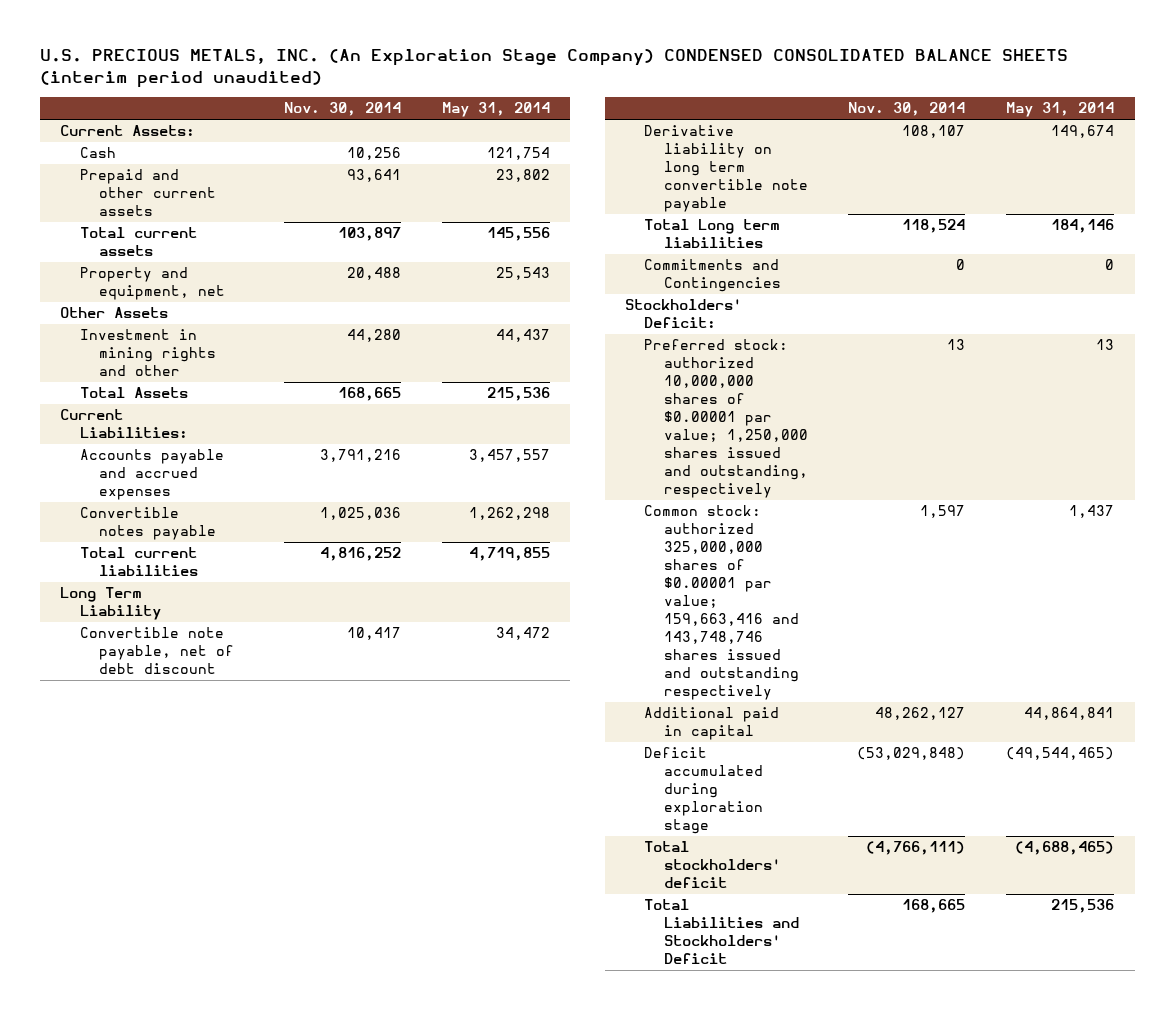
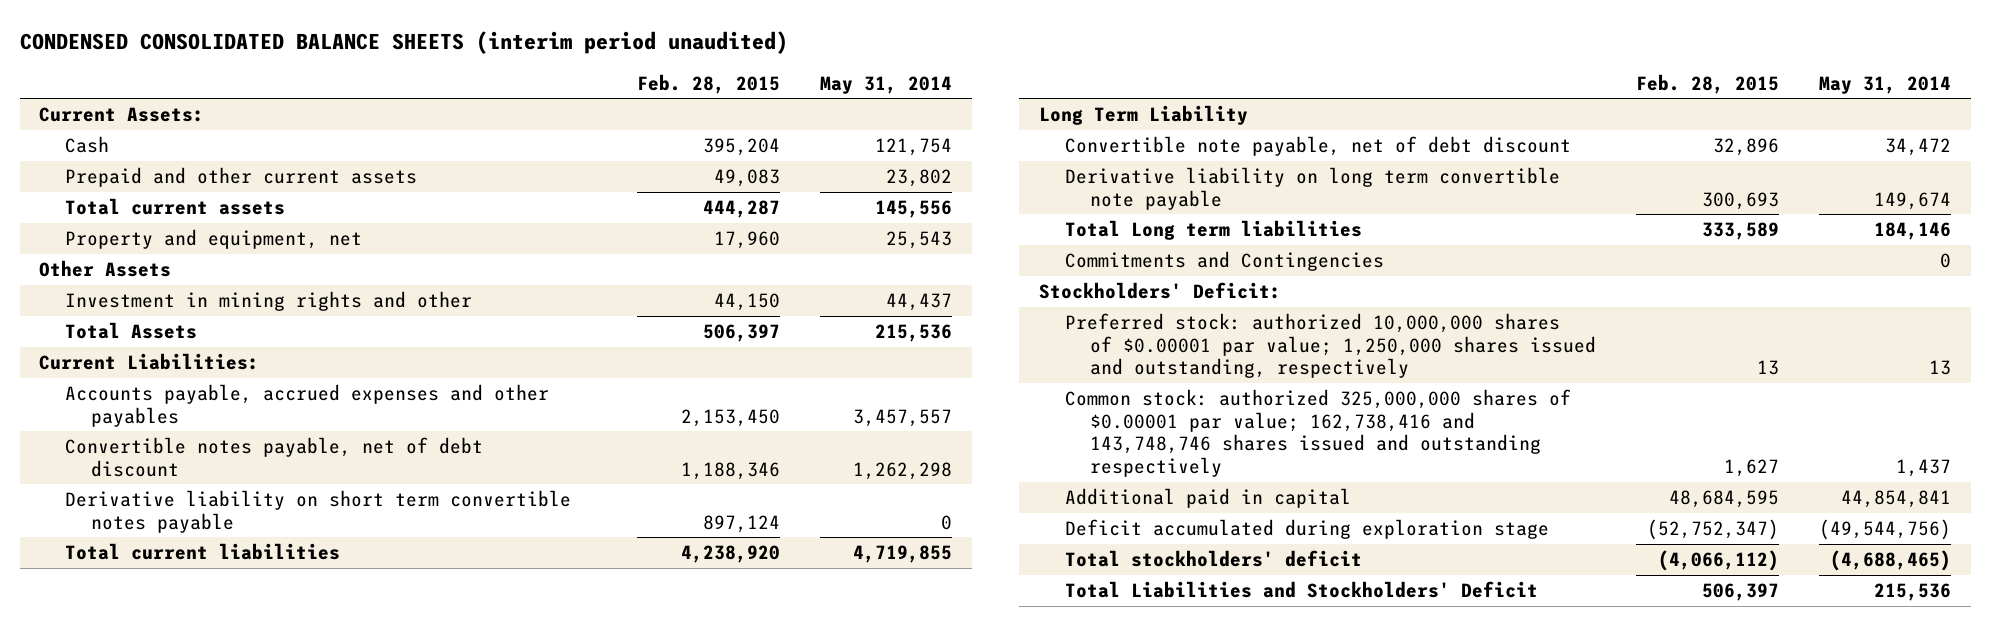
- U.S. PRECIOUS METALS, INC. (An Exploration Stage Company) CONDENSED CONSOLIDATED BALANCE SHEETS (interim period unaudited)
+ CONDENSED CONSOLIDATED BALANCE SHEETS (interim period unaudited)
- | Nov. 30, 2014 | May 31, 2014
+ | Feb. 28, 2015 | May 31, 2014
- Accounts payable and accrued expenses | 3,791,216 | 3,457,557
- Convertible notes payable | 1,025,036 | 1,262,298
+ Accounts payable, accrued expenses and other payables | 2,153,450 | 3,457,557
+ Convertible notes payable, net of debt discount | 1,188,346 | 1,262,298
+ Derivative liability on short term convertible notes payable | 897,124 | 0
- Common stock: authorized 325,000,000 shares of $0.00001 par value; 159,663,416 and 143,748,746 shares issued and outstanding respectively | 1,597 | 1,437
- Additional paid in capital | 48,262,127 | 44,864,841
- Deficit accumulated during exploration stage | (53,029,848) | (49,544,465)
+ Common stock: authorized 325,000,000 shares of $0.00001 par value; 162,738,416 and 143,748,746 shares issued and outstanding respectively | 1,627 | 1,437
+ Additional paid in capital | 48,684,595 | 44,854,841
+ Deficit accumulated during exploration stage | (52,752,347) | (49,544,756)

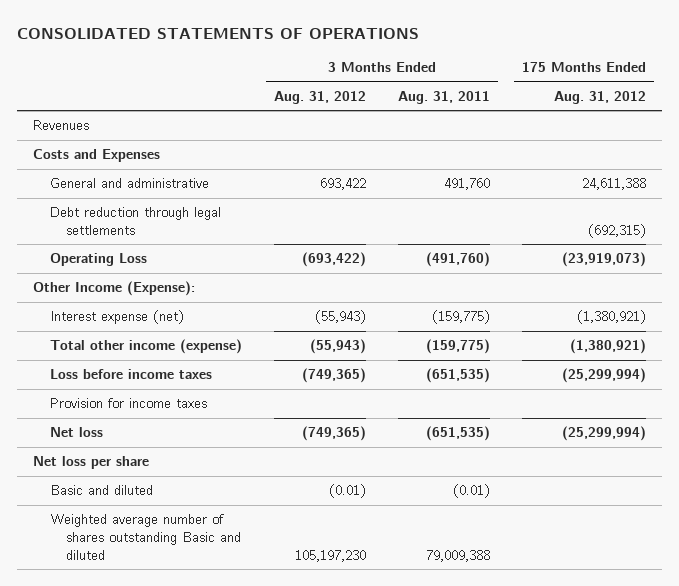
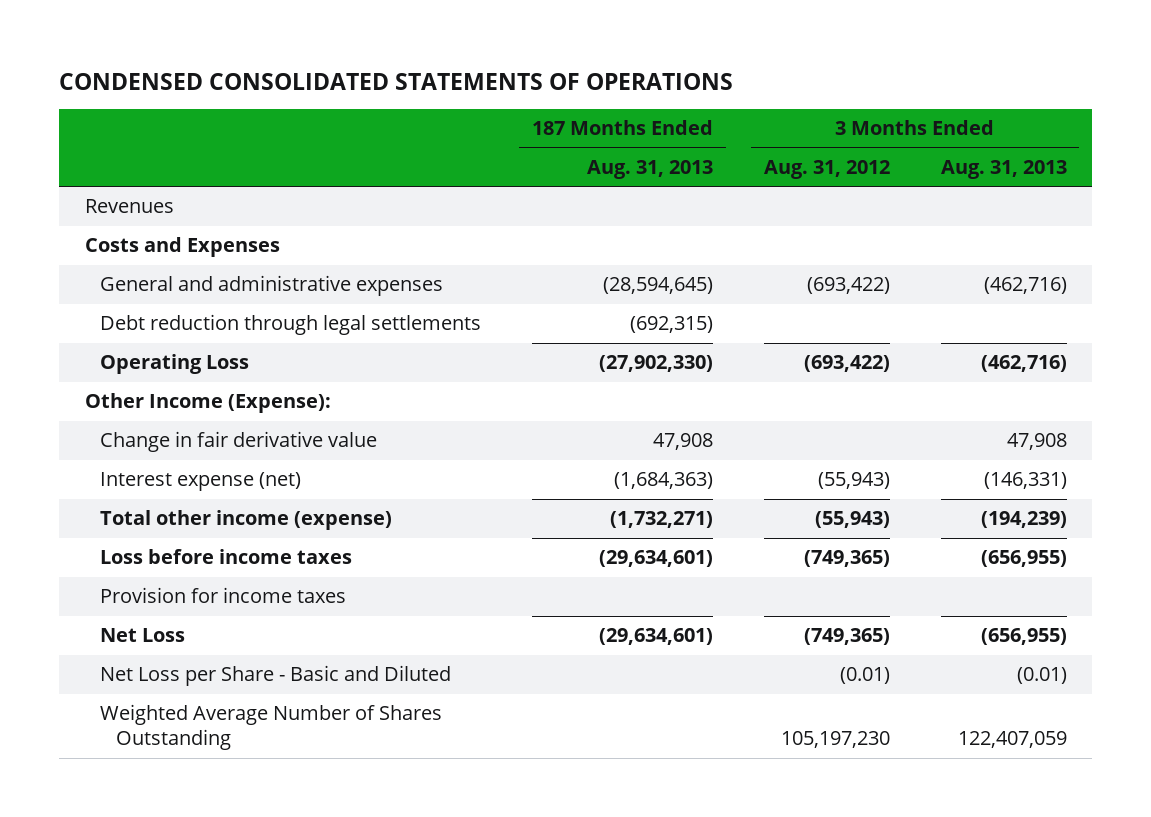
- CONSOLIDATED STATEMENTS OF OPERATIONS
+ CONDENSED CONSOLIDATED STATEMENTS OF OPERATIONS
- | 3 Months Ended Aug. 31, 2012 | 3 Months Ended Aug. 31, 2011 | 175 Months Ended Aug. 31, 2012
+ | 187 Months Ended Aug. 31, 2013 | 3 Months Ended Aug. 31, 2012 | 3 Months Ended Aug. 31, 2013
- General and administrative | 693,422 | 491,760 | 24,611,388
+ General and administrative expenses | (28,594,645) | (693,422) | (462,716)
+ Change in fair derivative value | 47,908 | | 47,908
- Net loss | (749,365) | (651,535) | (25,299,994)
- Net loss per share
- Basic and diluted | (0.01) | (0.01) |
- Weighted average number of shares outstanding Basic and diluted | 105,197,230 | 79,009,388 |
+ Net Loss | (29,634,601) | (749,365) | (656,955)
+ Net Loss per Share - Basic and Diluted | | (0.01) | (0.01)
+ Weighted Average Number of Shares Outstanding | | 105,197,230 | 122,407,059

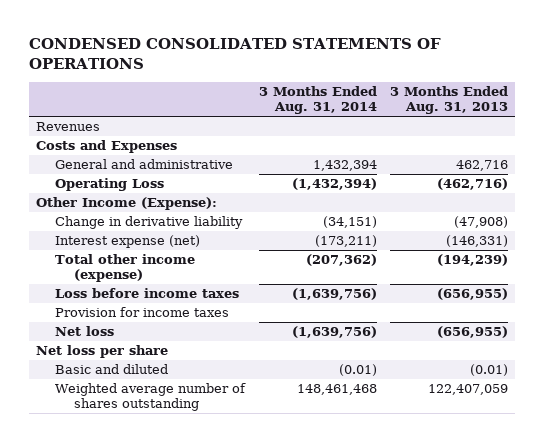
- | 187 Months Ended Aug. 31, 2013 | 3 Months Ended Aug. 31, 2012 | 3 Months Ended Aug. 31, 2013
+ | 3 Months Ended Aug. 31, 2014 | 3 Months Ended Aug. 31, 2013
- General and administrative expenses | (28,594,645) | (693,422) | (462,716)
- Debt reduction through legal settlements | (692,315) | |
+ General and administrative | 1,432,394 | 462,716
- Change in fair derivative value | 47,908 | | 47,908
+ Change in derivative liability | (34,151) | (47,908)
- Net Loss | (29,634,601) | (749,365) | (656,955)
- Net Loss per Share - Basic and Diluted | | (0.01) | (0.01)
- Weighted Average Number of Shares Outstanding | | 105,197,230 | 122,407,059
+ Net loss | (1,639,756) | (656,955)
+ Net loss per share
+ Basic and diluted | (0.01) | (0.01)
+ Weighted average number of shares outstanding | 148,461,468 | 122,407,059

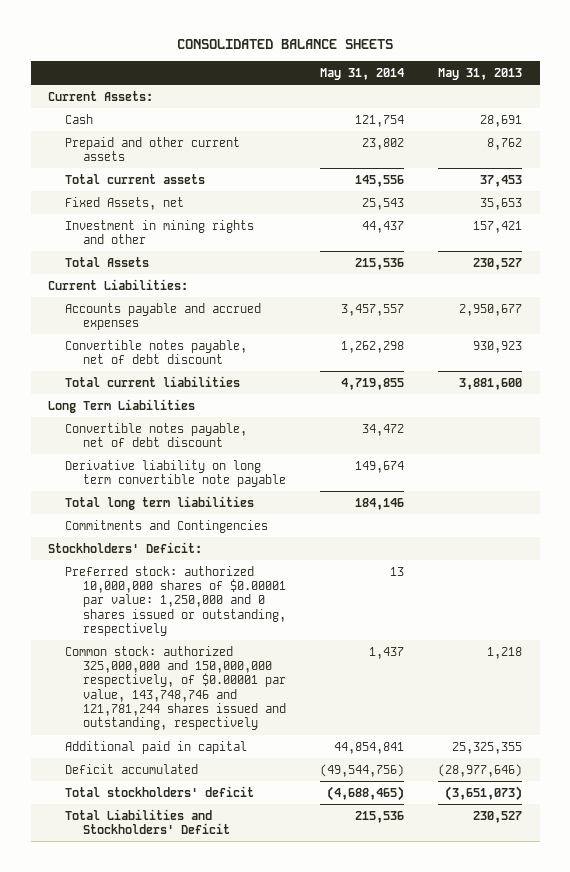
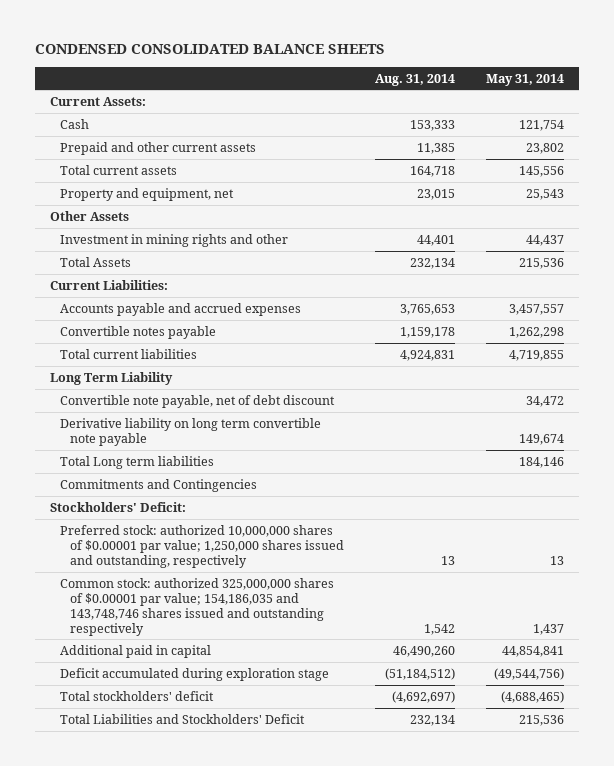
- CONSOLIDATED BALANCE SHEETS
+ CONDENSED CONSOLIDATED BALANCE SHEETS
- | May 31, 2014 | May 31, 2013
+ | Aug. 31, 2014 | May 31, 2014
- Fixed Assets, net | 25,543 | 35,653
+ Property and equipment, net | 23,015 | 25,543
+ Other Assets
- Convertible notes payable, net of debt discount | 1,262,298 | 930,923
+ Convertible notes payable | 1,159,178 | 1,262,298
- Long Term Liabilities
- Convertible notes payable, net of debt discount | 34,472 |
+ Long Term Liability
+ Convertible note payable, net of debt discount | | 34,472
- Total long term liabilities | 184,146 |
+ Total Long term liabilities | | 184,146
- Preferred stock: authorized 10,000,000 shares of $0.00001 par value: 1,250,000 and 0 shares issued or outstanding, respectively | 13 |
- Common stock: authorized 325,000,000 and 150,000,000 respectively, of $0.00001 par value, 143,748,746 and 121,781,244 shares issued and outstanding, respectively | 1,437 | 1,218
+ Preferred stock: authorized 10,000,000 shares of $0.00001 par value; 1,250,000 shares issued and outstanding, respectively | 13 | 13
+ Common stock: authorized 325,000,000 shares of $0.00001 par value; 154,186,035 and 143,748,746 shares issued and outstanding respectively | 1,542 | 1,437
- Deficit accumulated | (49,544,756) | (28,977,646)
+ Deficit accumulated during exploration stage | (51,184,512) | (49,544,756)

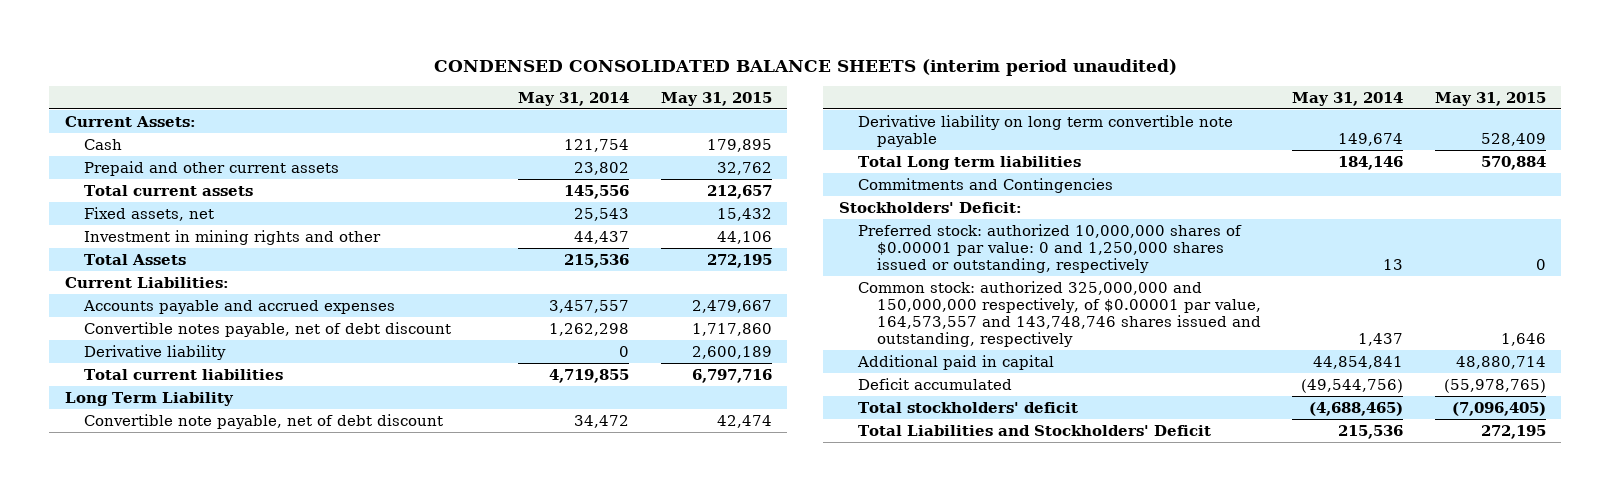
- CONDENSED CONSOLIDATED BALANCE SHEETS
+ CONDENSED CONSOLIDATED BALANCE SHEETS (interim period unaudited)
- | Aug. 31, 2014 | May 31, 2014
+ | May 31, 2014 | May 31, 2015
- Property and equipment, net | 23,015 | 25,543
- Other Assets
+ Fixed assets, net | 25,543 | 15,432
- Convertible notes payable | 1,159,178 | 1,262,298
+ Convertible notes payable, net of debt discount | 1,262,298 | 1,717,860
+ Derivative liability | 0 | 2,600,189
- Preferred stock: authorized 10,000,000 shares of $0.00001 par value; 1,250,000 shares issued and outstanding, respectively | 13 | 13
- Common stock: authorized 325,000,000 shares of $0.00001 par value; 154,186,035 and 143,748,746 shares issued and outstanding respectively | 1,542 | 1,437
+ Preferred stock: authorized 10,000,000 shares of $0.00001 par value: 0 and 1,250,000 shares issued or outstanding, respectively | 13 | 0
+ Common stock: authorized 325,000,000 and 150,000,000 respectively, of $0.00001 par value, 164,573,557 and 143,748,746 shares issued and outstanding, respectively | 1,437 | 1,646
- Deficit accumulated during exploration stage | (51,184,512) | (49,544,756)
+ Deficit accumulated | (49,544,756) | (55,978,765)

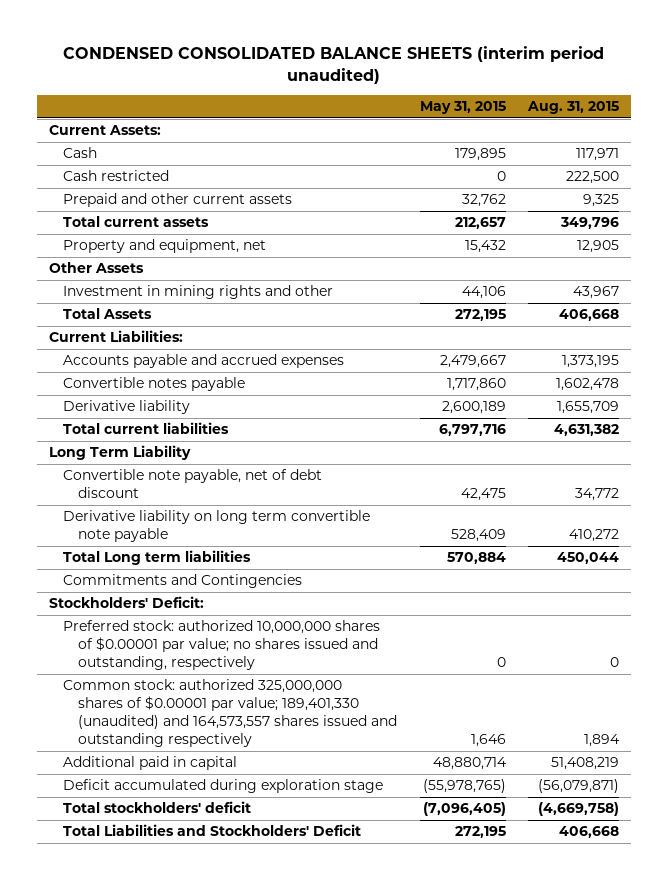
- | May 31, 2014 | May 31, 2015
+ | May 31, 2015 | Aug. 31, 2015
+ Cash restricted | 0 | 222,500
- Fixed assets, net | 25,543 | 15,432
+ Property and equipment, net | 15,432 | 12,905
+ Other Assets
- Convertible notes payable, net of debt discount | 1,262,298 | 1,717,860
+ Convertible notes payable | 1,717,860 | 1,602,478
- Convertible note payable, net of debt discount | 34,472 | 42,474
+ Convertible note payable, net of debt discount | 42,475 | 34,772
- Preferred stock: authorized 10,000,000 shares of $0.00001 par value: 0 and 1,250,000 shares issued or outstanding, respectively | 13 | 0
- Common stock: authorized 325,000,000 and 150,000,000 respectively, of $0.00001 par value, 164,573,557 and 143,748,746 shares issued and outstanding, respectively | 1,437 | 1,646
+ Preferred stock: authorized 10,000,000 shares of $0.00001 par value; no shares issued and outstanding, respectively | 0 | 0
+ Common stock: authorized 325,000,000 shares of $0.00001 par value; 189,401,330 (unaudited) and 164,573,557 shares issued and outstanding respectively | 1,646 | 1,894
- Deficit accumulated | (49,544,756) | (55,978,765)
+ Deficit accumulated during exploration stage | (55,978,765) | (56,079,871)

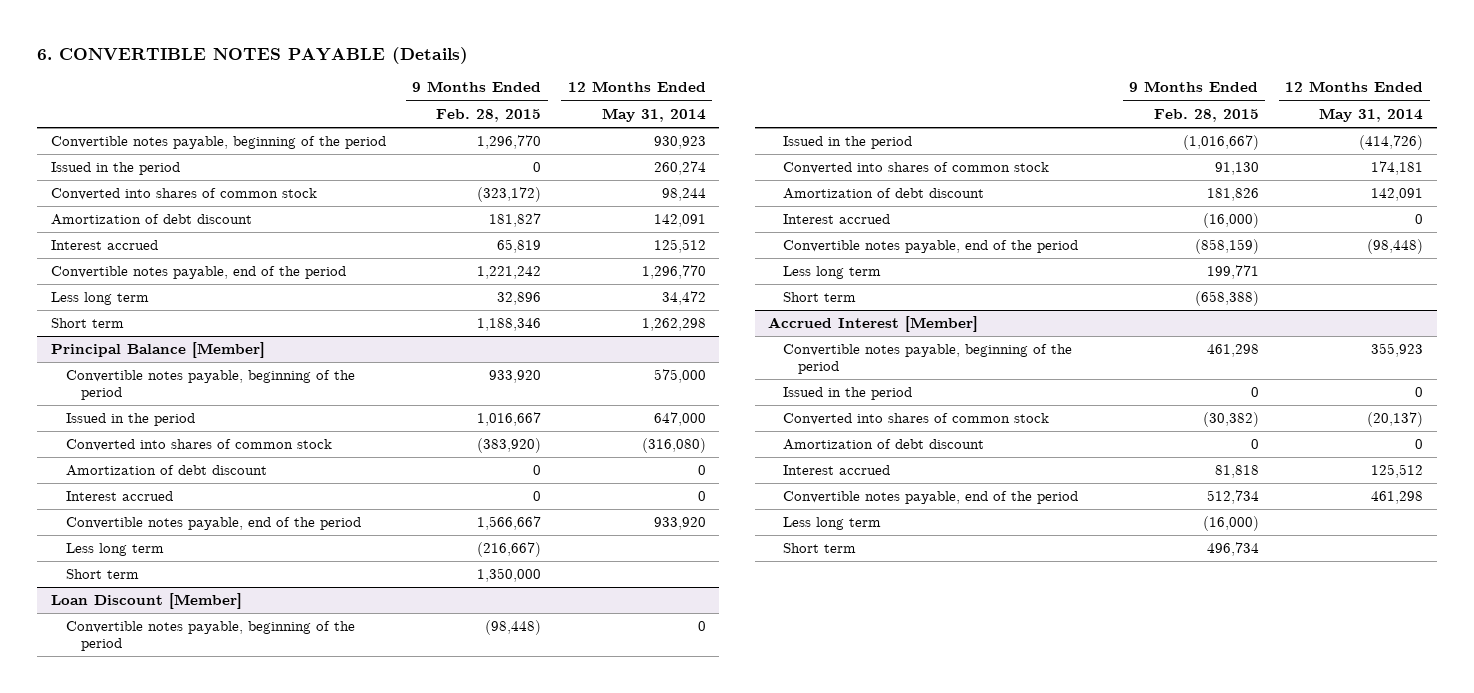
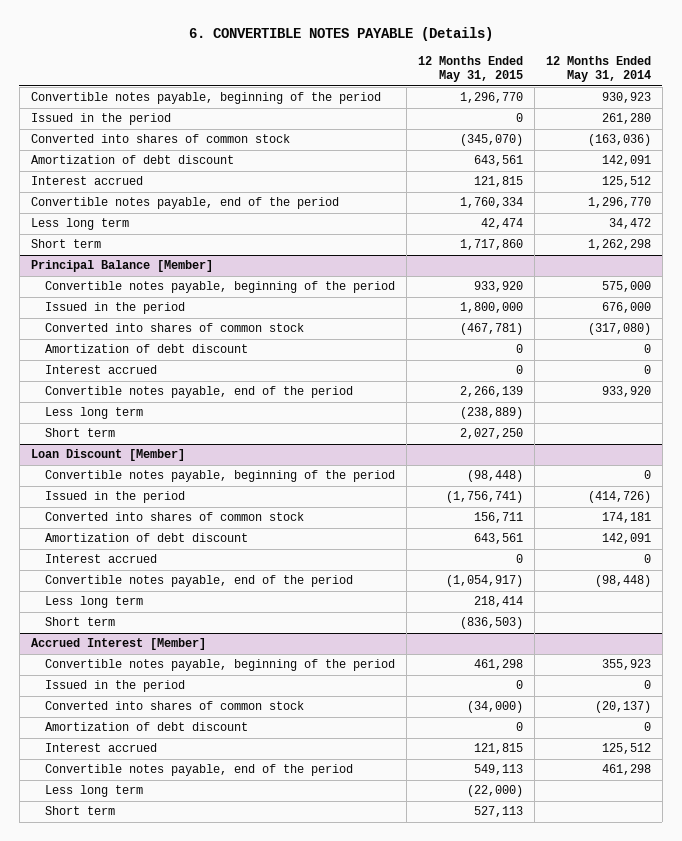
- | 9 Months Ended Feb. 28, 2015 | 12 Months Ended May 31, 2014
+ | 12 Months Ended May 31, 2015 | 12 Months Ended May 31, 2014
- Issued in the period | 0 | 260,274
- Converted into shares of common stock | (323,172) | 98,244
+ Issued in the period | 0 | 261,280
+ Converted into shares of common stock | (345,070) | (163,036)
@ Principal Balance [Member]
- Issued in the period | 1,016,667 | 647,000
- Converted into shares of common stock | (383,920) | (316,080)
+ Issued in the period | 1,800,000 | 676,000
+ Converted into shares of common stock | (467,781) | (317,080)

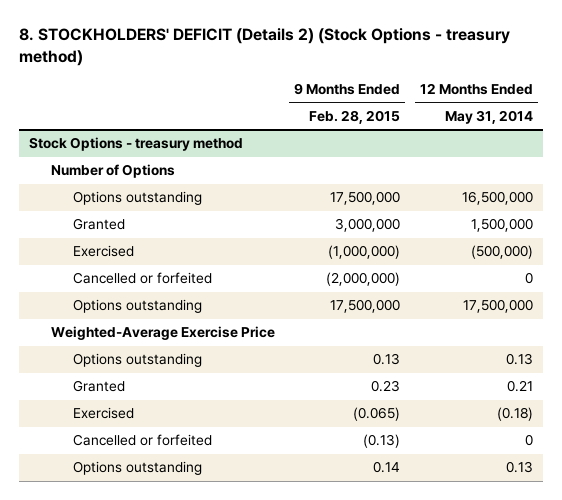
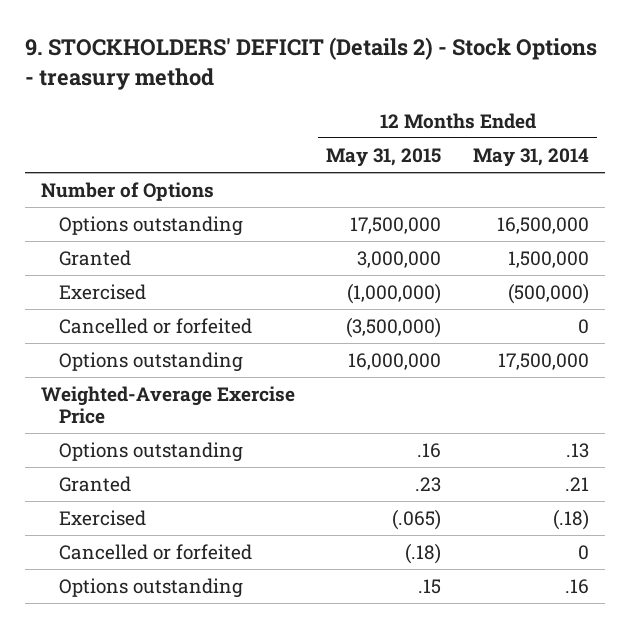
- 8. STOCKHOLDERS' DEFICIT (Details 2) (Stock Options - treasury method)
+ 9. STOCKHOLDERS' DEFICIT (Details 2) - Stock Options - treasury method
- | 9 Months Ended Feb. 28, 2015 | 12 Months Ended May 31, 2014
+ | 12 Months Ended May 31, 2015 | 12 Months Ended May 31, 2014
- Stock Options - treasury method
- Options outstanding | 0.13 | 0.13
- Granted | 0.23 | 0.21
- Exercised | (0.065) | (0.18)
+ Options outstanding | .16 | .13
+ Granted | .23 | .21
+ Exercised | (.065) | (.18)
- Options outstanding | 0.14 | 0.13
+ Options outstanding | .15 | .16

